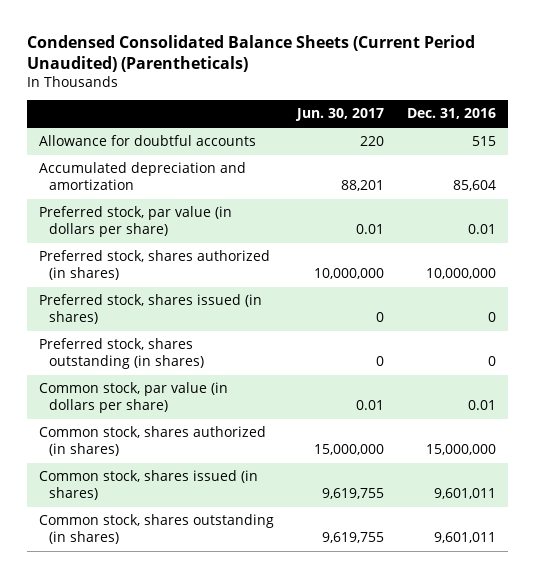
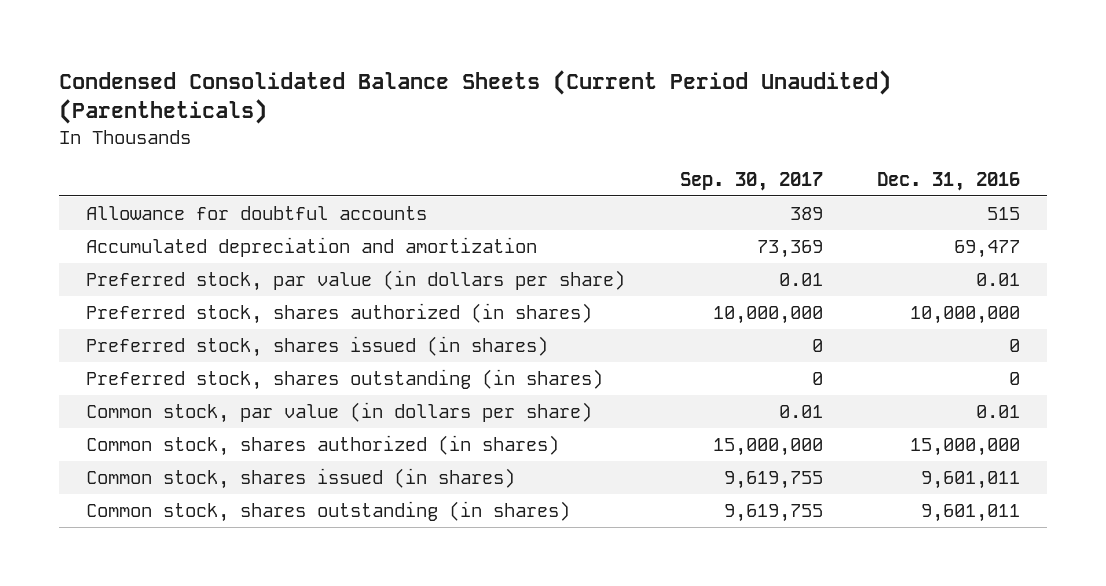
- | Jun. 30, 2017 | Dec. 31, 2016
+ | Sep. 30, 2017 | Dec. 31, 2016
- Accumulated depreciation and amortization | 88,201 | 85,604
+ Accumulated depreciation and amortization | 73,369 | 69,477

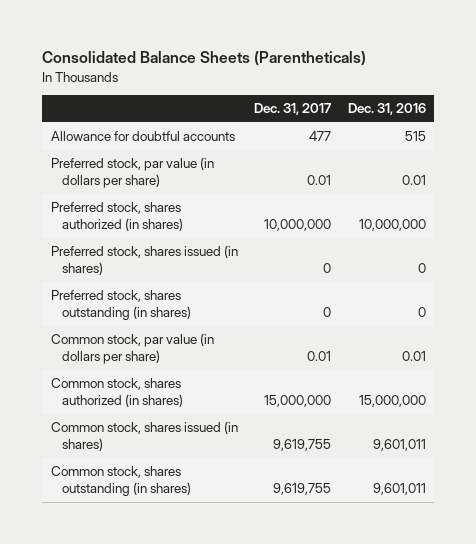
- Condensed Consolidated Balance Sheets (Current Period Unaudited) (Parentheticals)
+ Consolidated Balance Sheets (Parentheticals)
- | Sep. 30, 2017 | Dec. 31, 2016
+ | Dec. 31, 2017 | Dec. 31, 2016
- Accumulated depreciation and amortization | 73,369 | 69,477

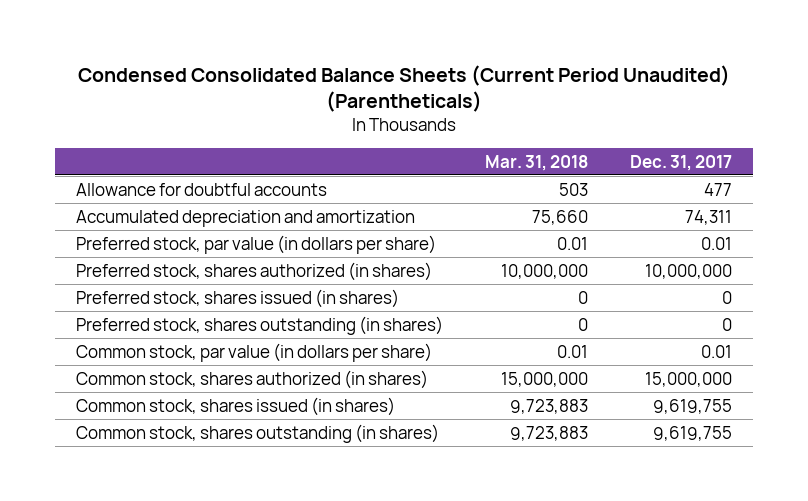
- Consolidated Balance Sheets (Parentheticals)
+ Condensed Consolidated Balance Sheets (Current Period Unaudited) (Parentheticals)
- | Dec. 31, 2017 | Dec. 31, 2016
+ | Mar. 31, 2018 | Dec. 31, 2017
+ Accumulated depreciation and amortization | 75,660 | 74,311

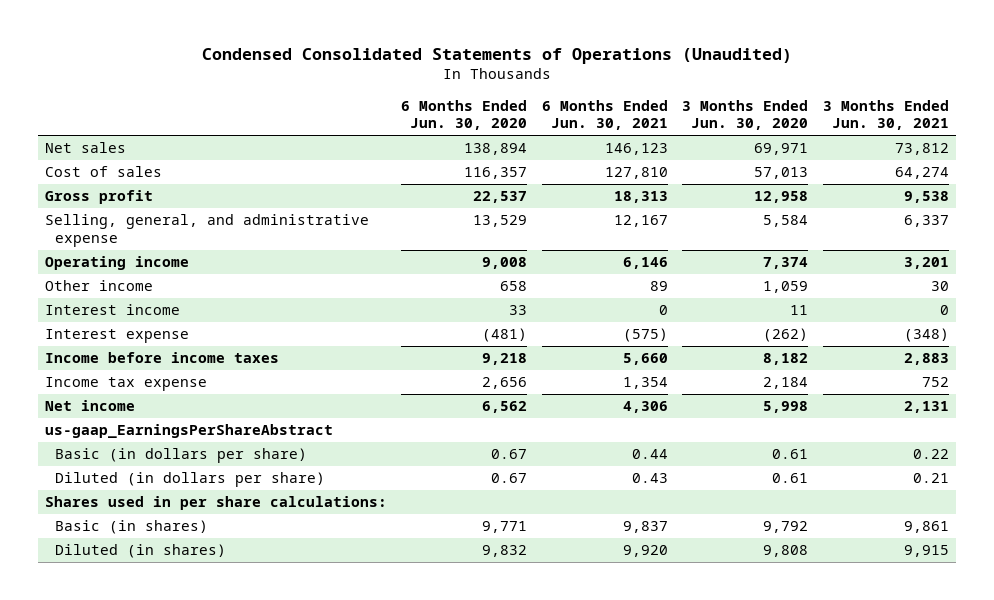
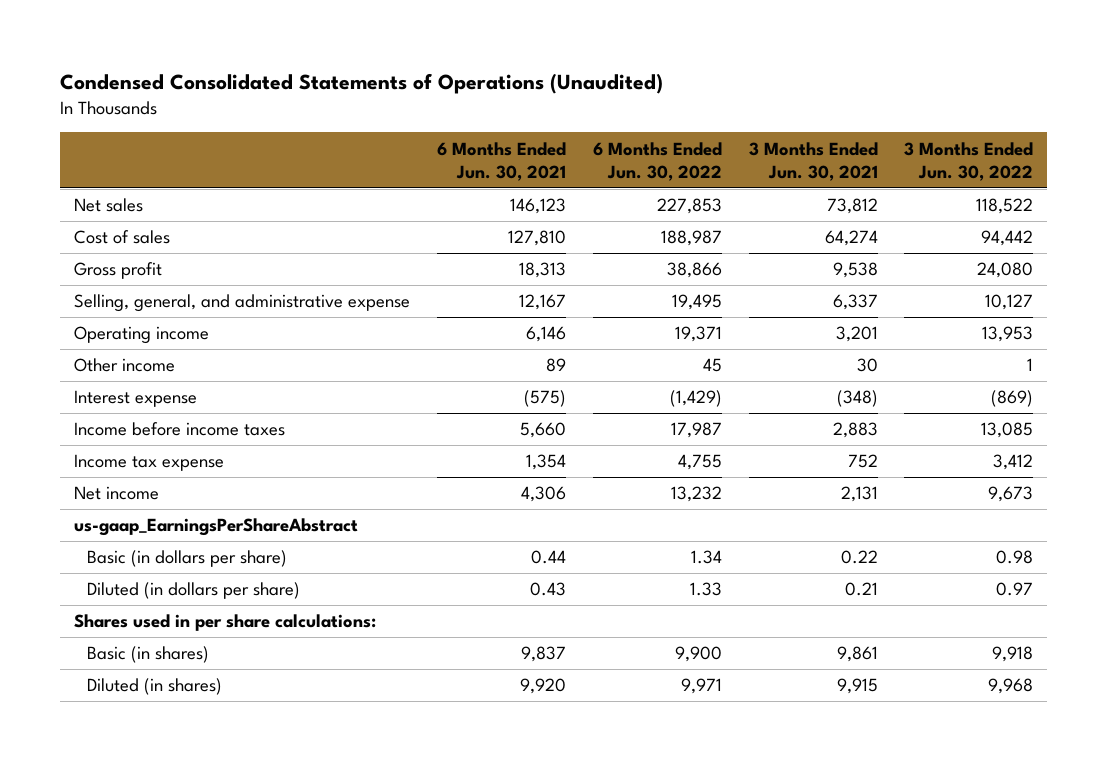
- | 6 Months Ended Jun. 30, 2020 | 6 Months Ended Jun. 30, 2021 | 3 Months Ended Jun. 30, 2020 | 3 Months Ended Jun. 30, 2021
+ | 6 Months Ended Jun. 30, 2021 | 6 Months Ended Jun. 30, 2022 | 3 Months Ended Jun. 30, 2021 | 3 Months Ended Jun. 30, 2022
- Interest income | 33 | 0 | 11 | 0

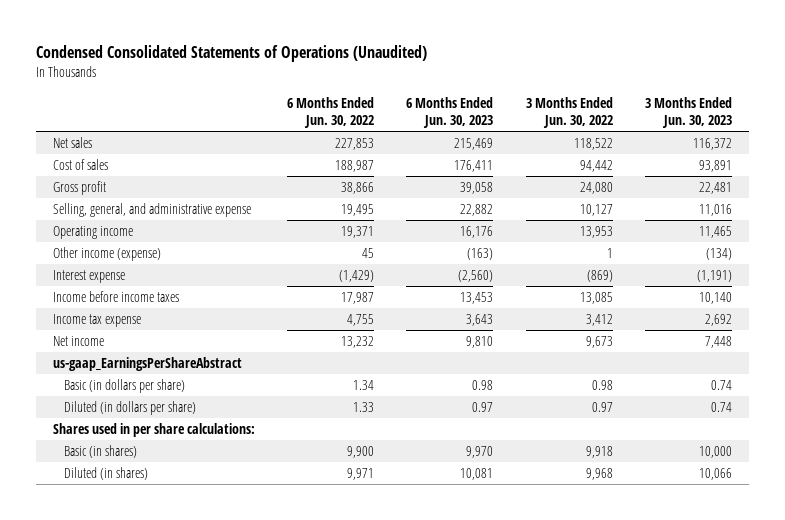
- | 6 Months Ended Jun. 30, 2021 | 6 Months Ended Jun. 30, 2022 | 3 Months Ended Jun. 30, 2021 | 3 Months Ended Jun. 30, 2022
+ | 6 Months Ended Jun. 30, 2022 | 6 Months Ended Jun. 30, 2023 | 3 Months Ended Jun. 30, 2022 | 3 Months Ended Jun. 30, 2023
- Other income | 89 | 45 | 30 | 1
+ Other income (expense) | 45 | (163) | 1 | (134)

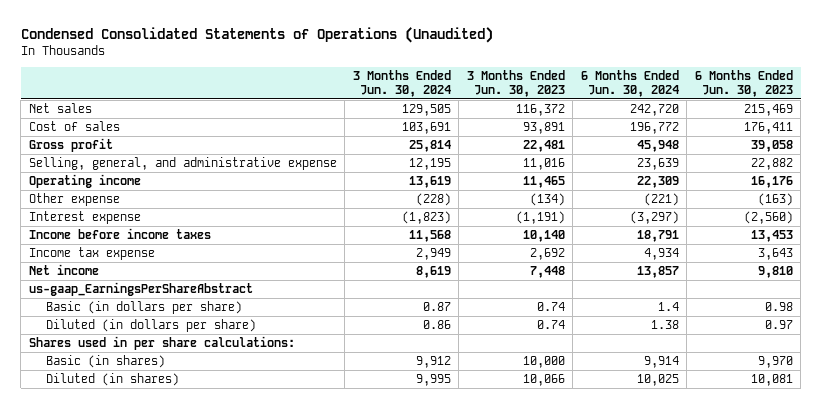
- | 6 Months Ended Jun. 30, 2022 | 6 Months Ended Jun. 30, 2023 | 3 Months Ended Jun. 30, 2022 | 3 Months Ended Jun. 30, 2023
+ | 3 Months Ended Jun. 30, 2024 | 3 Months Ended Jun. 30, 2023 | 6 Months Ended Jun. 30, 2024 | 6 Months Ended Jun. 30, 2023
- Other income (expense) | 45 | (163) | 1 | (134)
+ Other expense | (228) | (134) | (221) | (163)

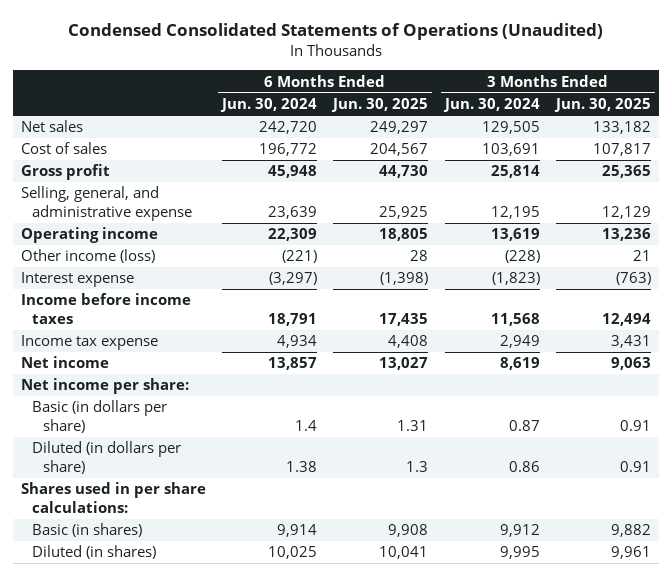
- | 3 Months Ended Jun. 30, 2024 | 3 Months Ended Jun. 30, 2023 | 6 Months Ended Jun. 30, 2024 | 6 Months Ended Jun. 30, 2023
+ | 6 Months Ended Jun. 30, 2024 | 6 Months Ended Jun. 30, 2025 | 3 Months Ended Jun. 30, 2024 | 3 Months Ended Jun. 30, 2025
- Other expense | (228) | (134) | (221) | (163)
+ Other income (loss) | (221) | 28 | (228) | 21
- us-gaap_EarningsPerShareAbstract
+ Net income per share:

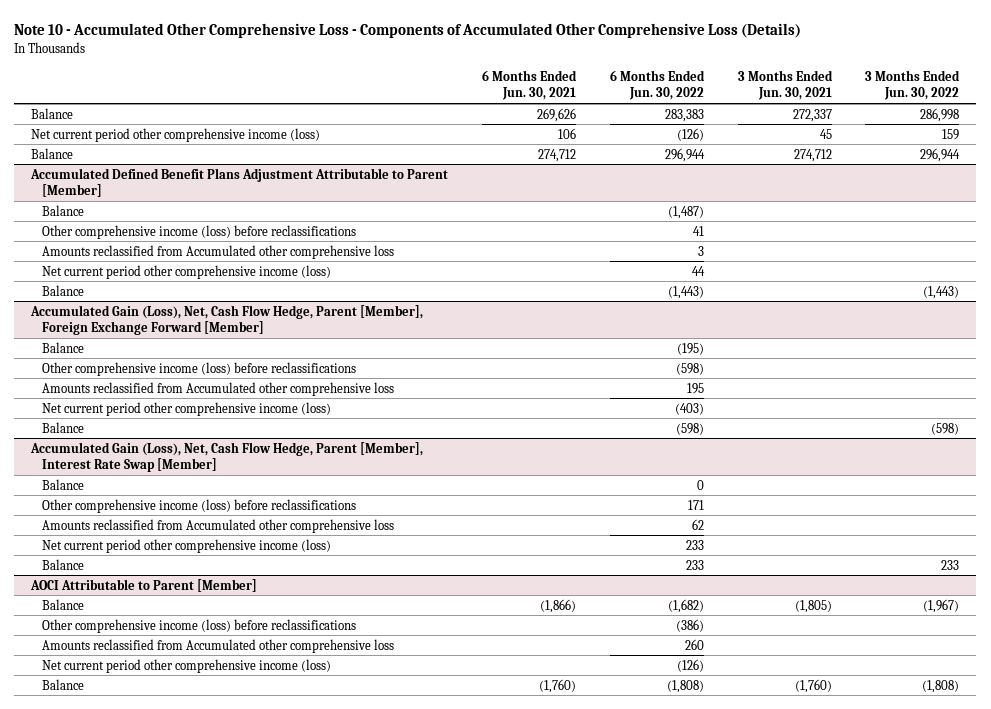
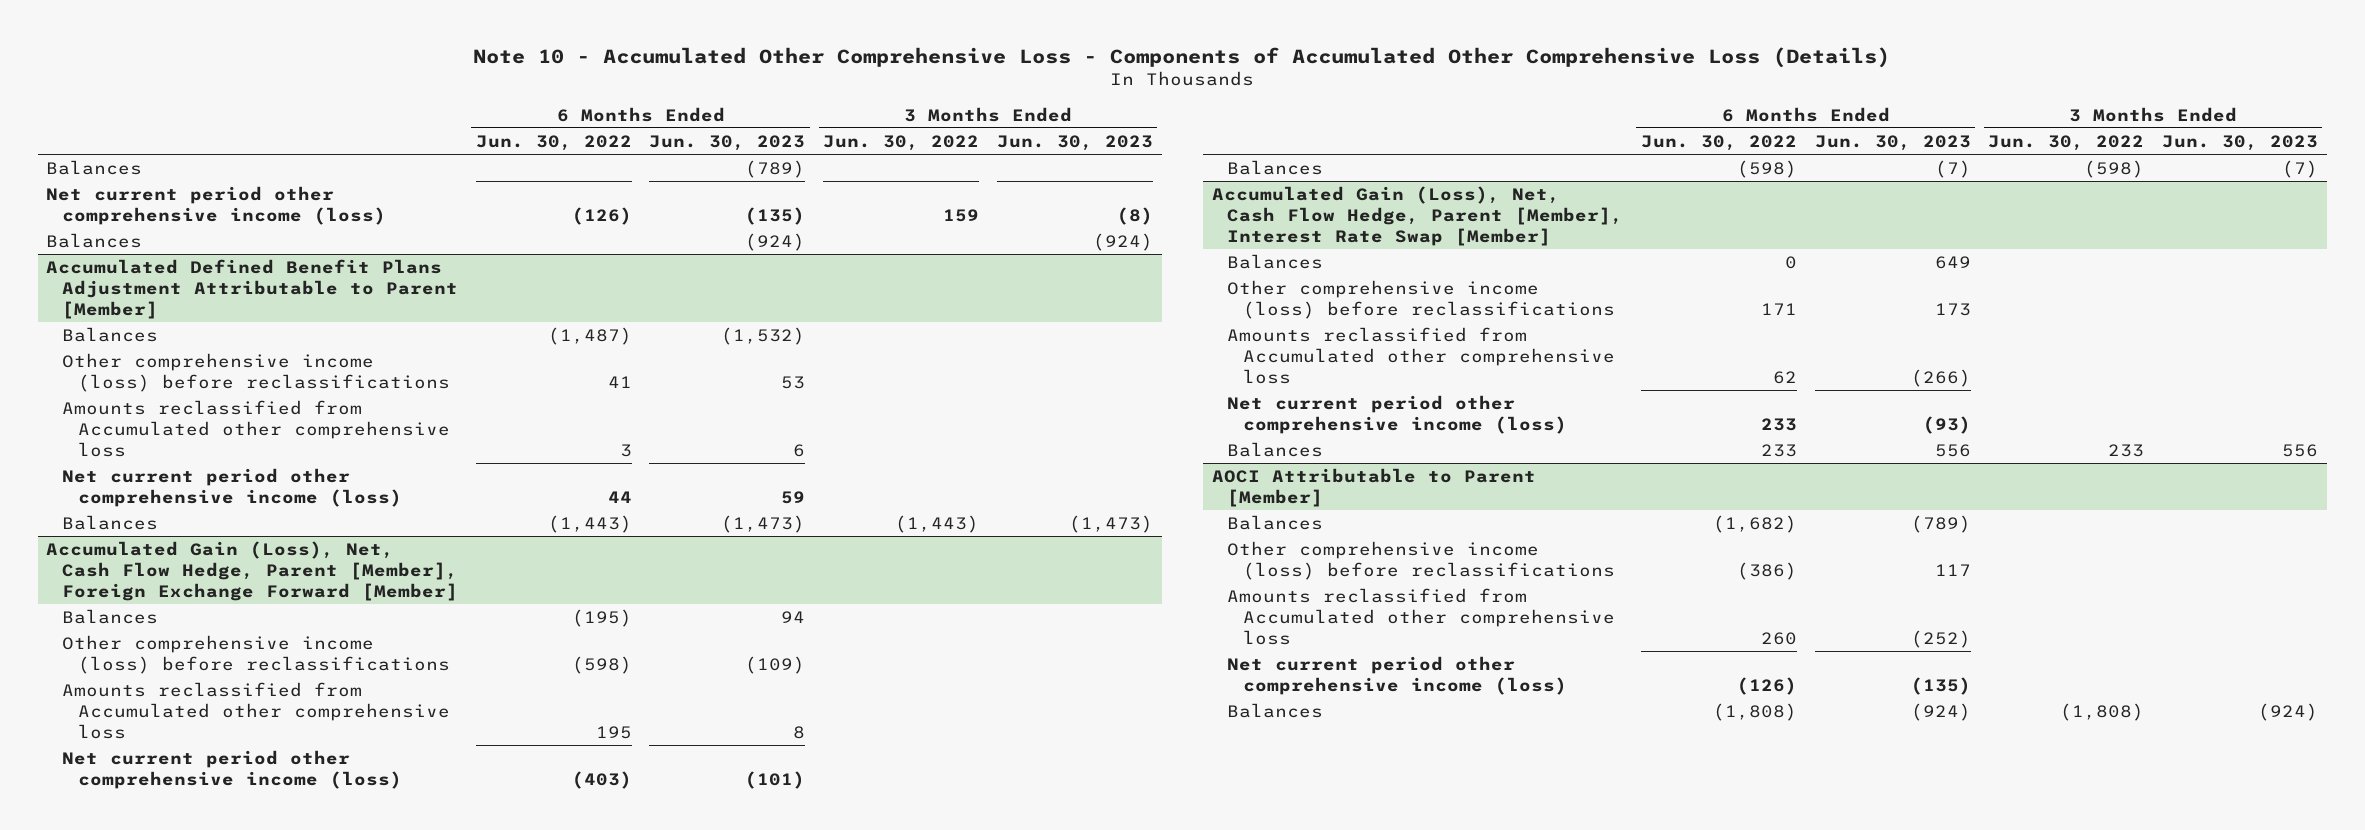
- | 6 Months Ended Jun. 30, 2021 | 6 Months Ended Jun. 30, 2022 | 3 Months Ended Jun. 30, 2021 | 3 Months Ended Jun. 30, 2022
+ | 6 Months Ended Jun. 30, 2022 | 6 Months Ended Jun. 30, 2023 | 3 Months Ended Jun. 30, 2022 | 3 Months Ended Jun. 30, 2023
- Balance | 269,626 | 283,383 | 272,337 | 286,998
+ Balances | | (789) | |
- Balance | 274,712 | 296,944 | 274,712 | 296,944
+ Balances | | (924) | | (924)
@ Accumulated Defined Benefit Plans Adjustment Attributable to Parent [Member]
- Balance | | (1,487) | |
+ Balances | (1,487) | (1,532) | |
- Balance | | (1,443) | | (1,443)
+ Balances | (1,443) | (1,473) | (1,443) | (1,473)
@ Accumulated Gain (Loss), Net, Cash Flow Hedge, Parent [Member], Foreign Exchange Forward [Member]
- Balance | | (195) | |
+ Balances | (195) | 94 | |
- Balance | | (598) | | (598)
+ Balances | (598) | (7) | (598) | (7)
@ Accumulated Gain (Loss), Net, Cash Flow Hedge, Parent [Member], Interest Rate Swap [Member]
- Balance | | 0 | |
+ Balances | 0 | 649 | |
- Balance | | 233 | | 233
+ Balances | 233 | 556 | 233 | 556
@ AOCI Attributable to Parent [Member]
- Balance | (1,866) | (1,682) | (1,805) | (1,967)
+ Balances | (1,682) | (789) | |
- Balance | (1,760) | (1,808) | (1,760) | (1,808)
+ Balances | (1,808) | (924) | (1,808) | (924)

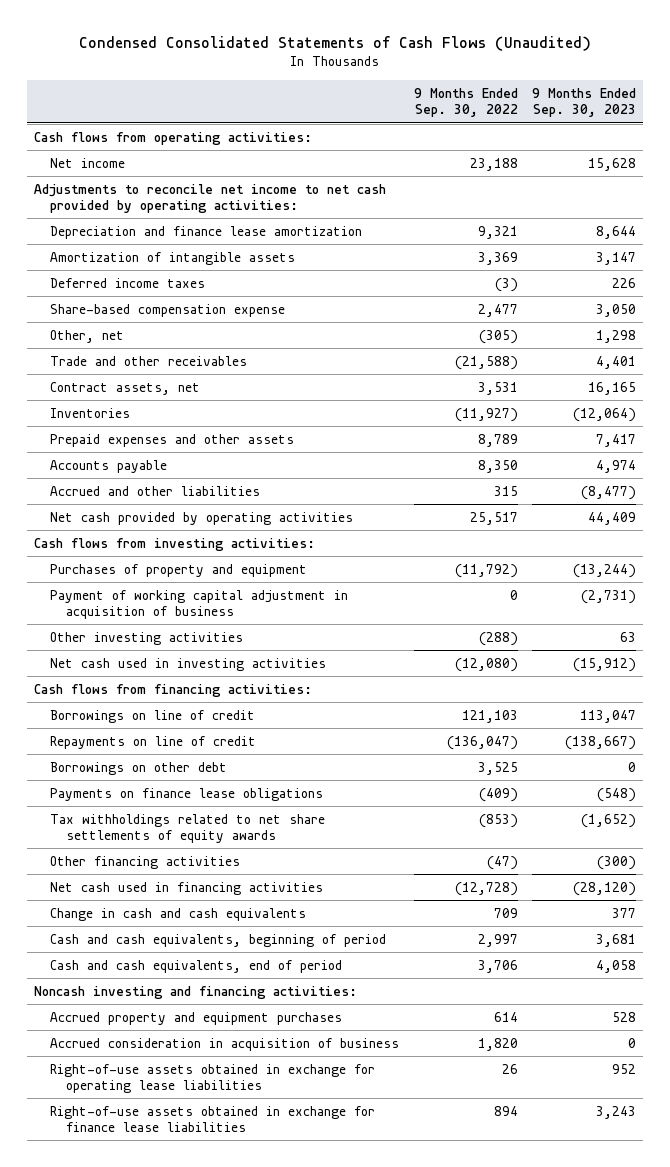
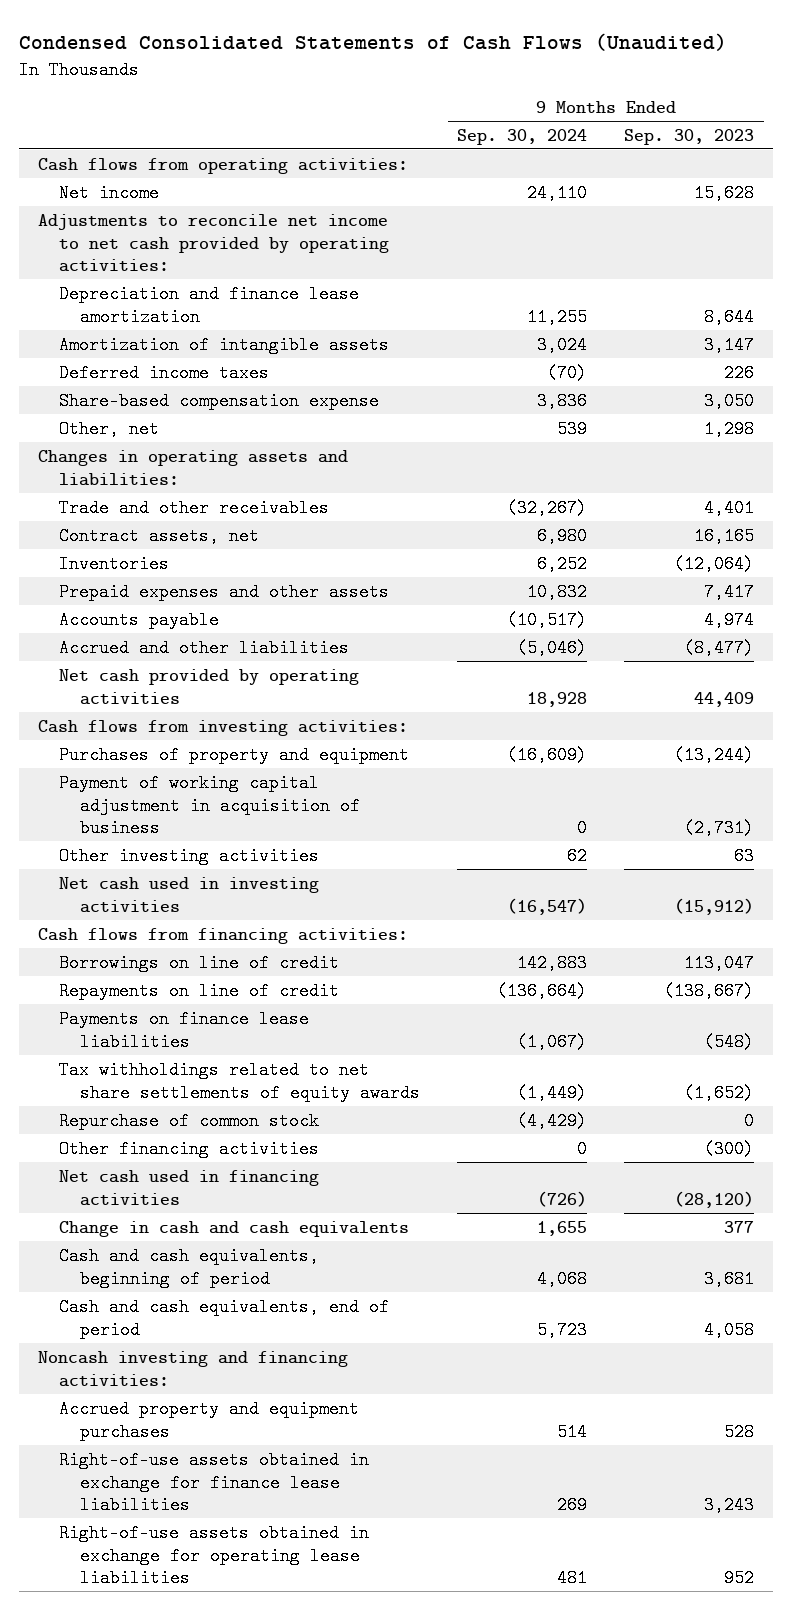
- | 9 Months Ended Sep. 30, 2022 | 9 Months Ended Sep. 30, 2023
+ | 9 Months Ended Sep. 30, 2024 | 9 Months Ended Sep. 30, 2023
+ Changes in operating assets and liabilities:
- Borrowings on other debt | 3,525 | 0
- Payments on finance lease obligations | (409) | (548)
+ Payments on finance lease liabilities | (1,067) | (548)
+ Repurchase of common stock | (4,429) | 0
- Accrued consideration in acquisition of business | 1,820 | 0
moved down: Right-of-use assets obtained in exchange for operating lease liabilities | 481 | 952

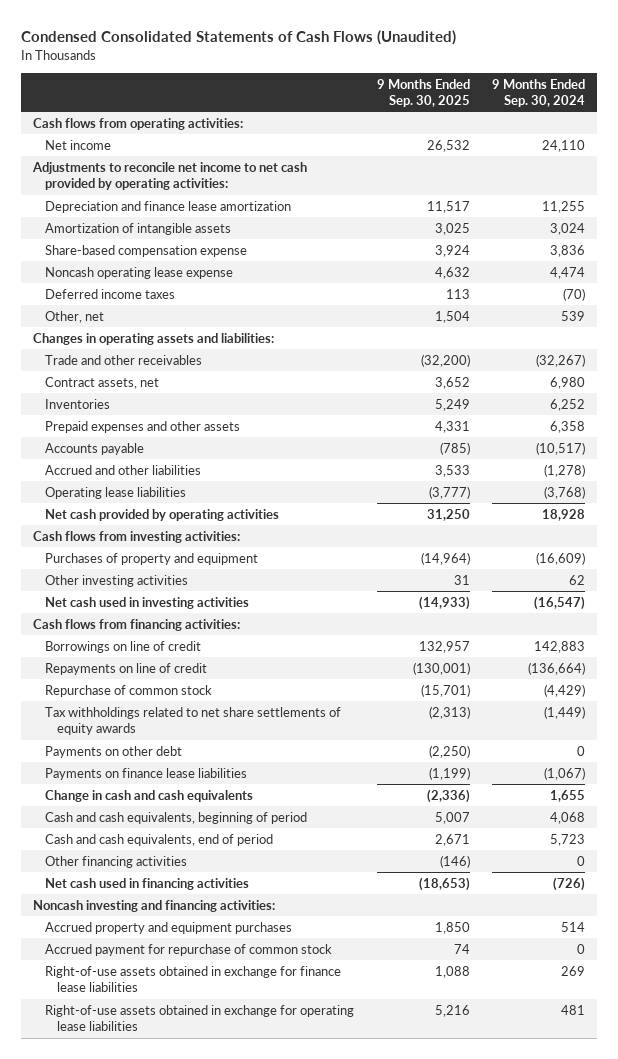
- | 9 Months Ended Sep. 30, 2024 | 9 Months Ended Sep. 30, 2023
+ | 9 Months Ended Sep. 30, 2025 | 9 Months Ended Sep. 30, 2024
+ Noncash operating lease expense | 4,632 | 4,474
moved down: Deferred income taxes | 113 | (70)
- Prepaid expenses and other assets | 10,832 | 7,417
+ Prepaid expenses and other assets | 4,331 | 6,358
- Accrued and other liabilities | (5,046) | (8,477)
+ Accrued and other liabilities | 3,533 | (1,278)
+ Operating lease liabilities | (3,777) | (3,768)
- Payment of working capital adjustment in acquisition of business | 0 | (2,731)
moved down: Tax withholdings related to net share settlements of equity awards | (2,313) | (1,449)
+ Payments on other debt | (2,250) | 0
moved down: Payments on finance lease liabilities | (1,199) | (1,067)
moved down: Other financing activities | (146) | 0
moved down: Net cash used in financing activities | (18,653) | (726)
+ Accrued payment for repurchase of common stock | 74 | 0

